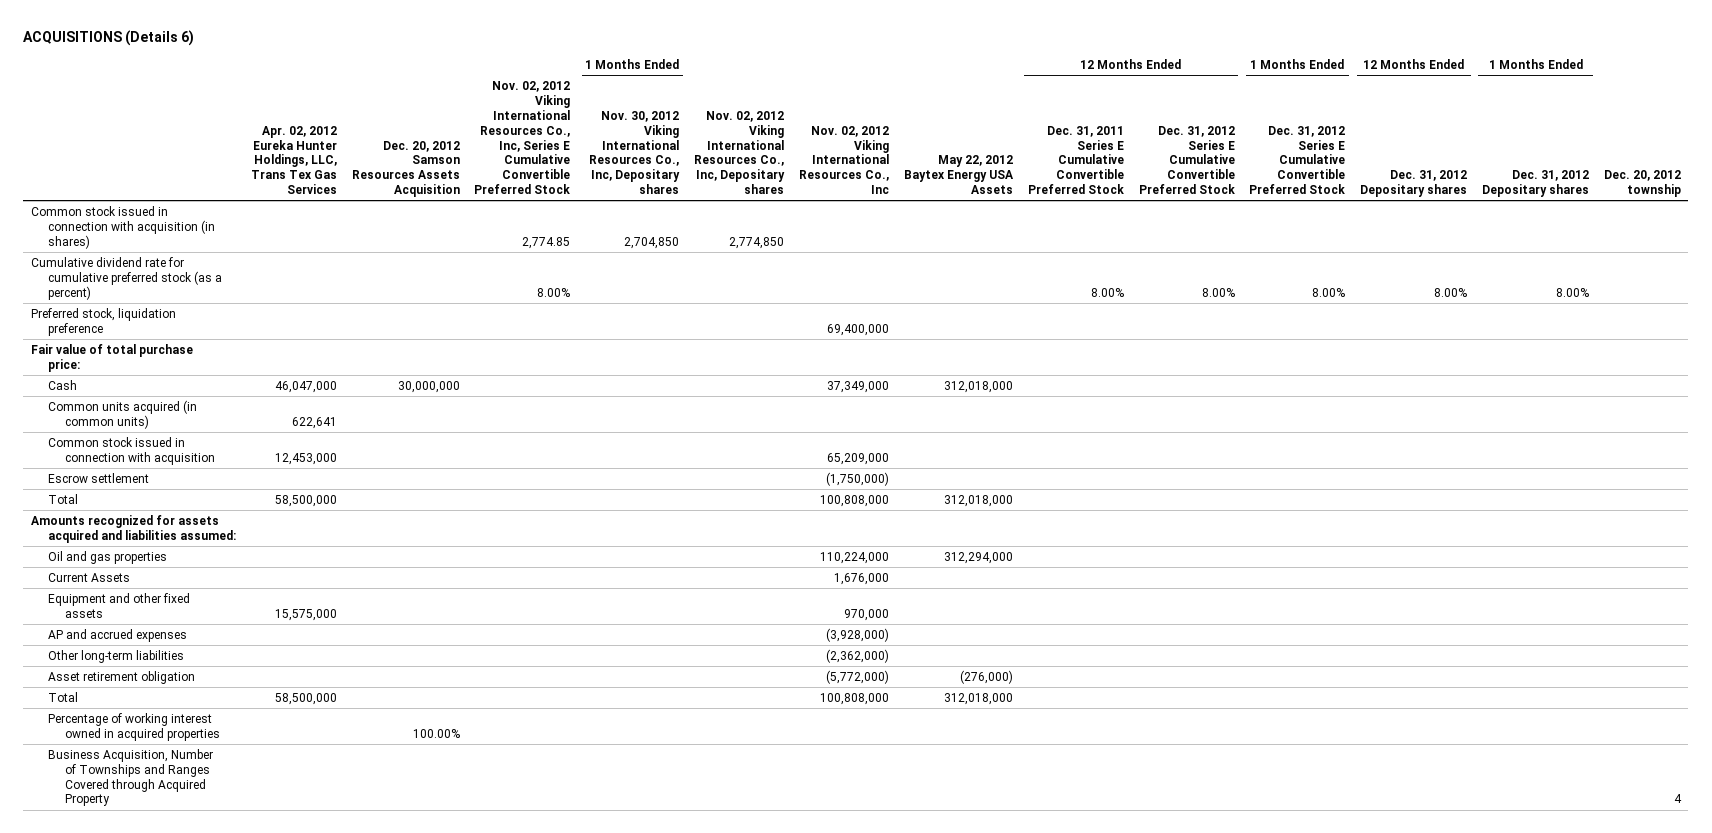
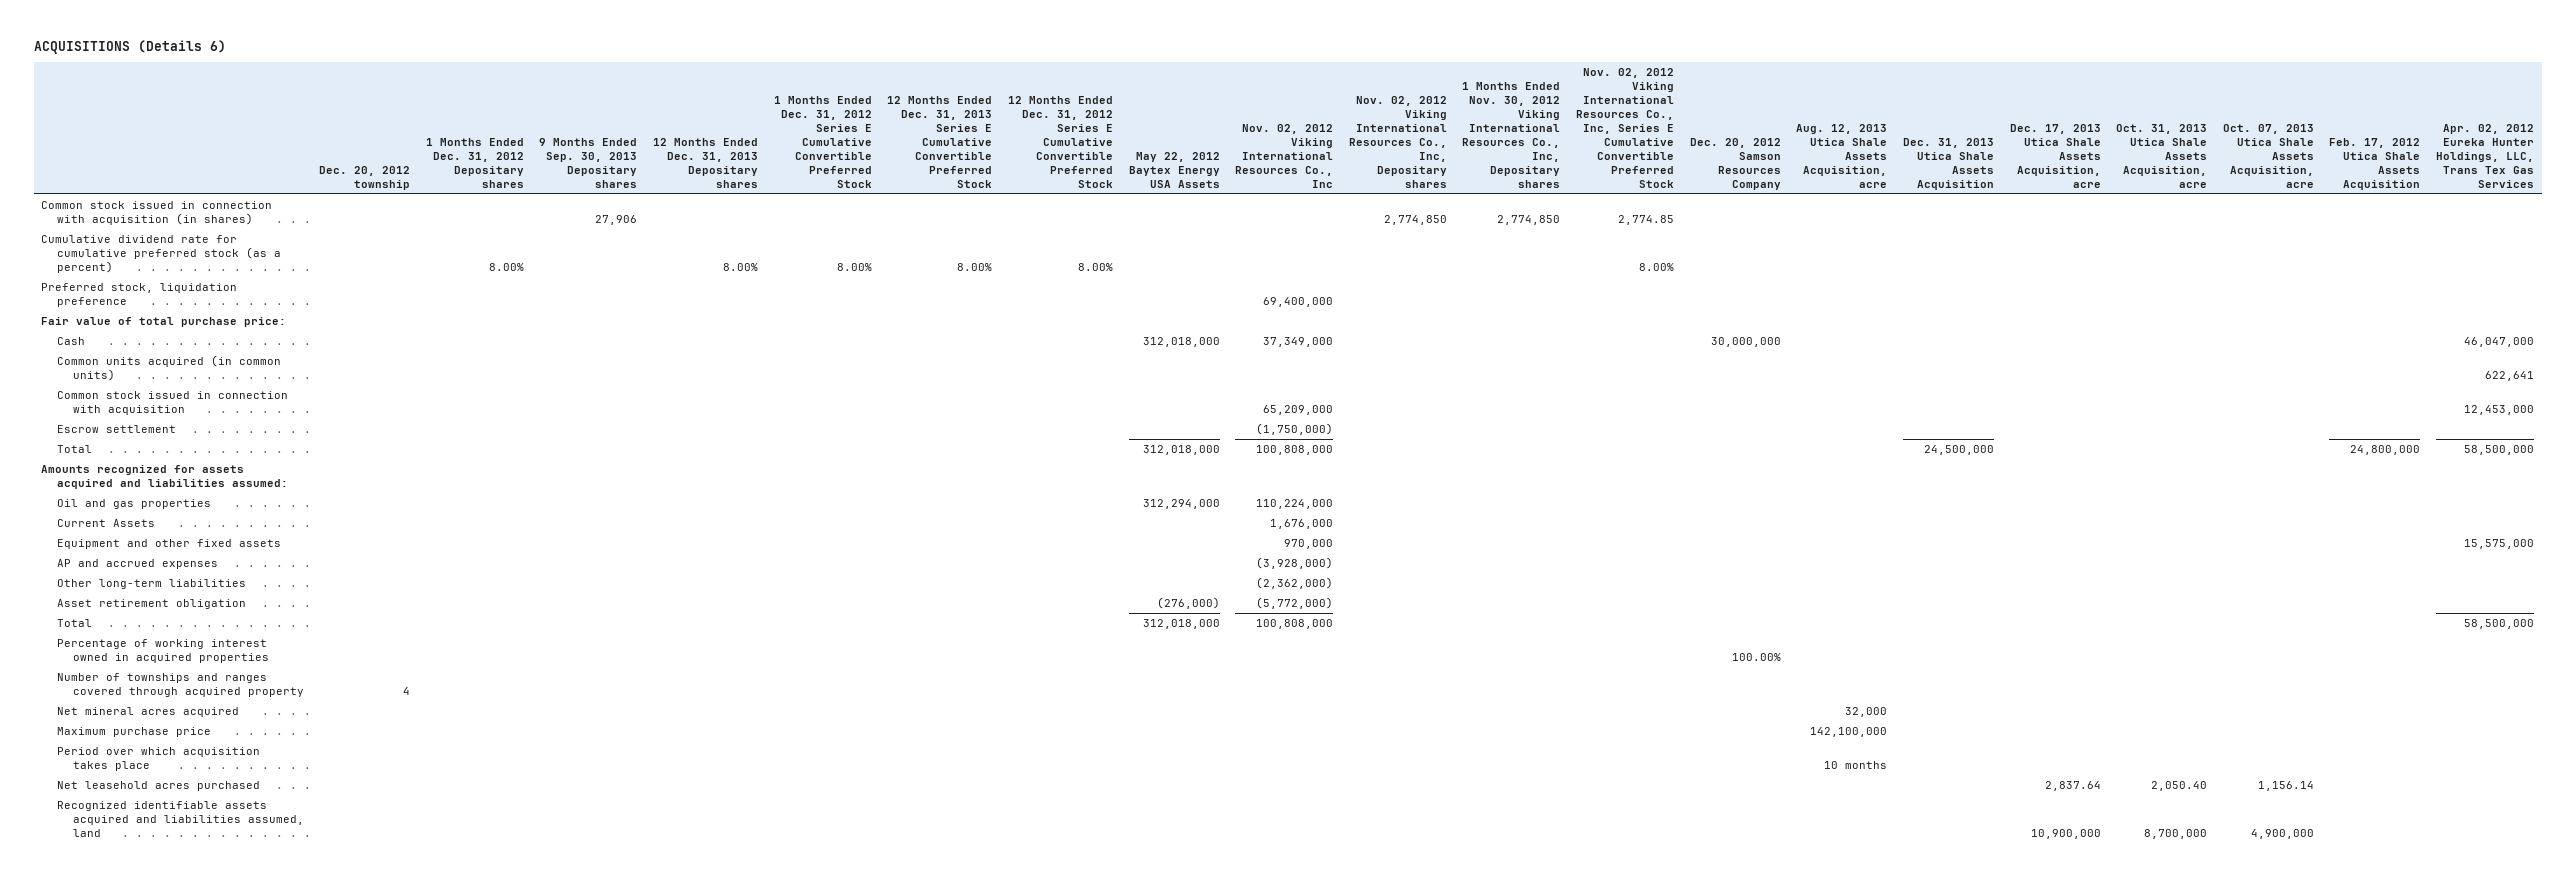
- | Apr. 02, 2012 Eureka Hunter Holdings, LLC, Trans Tex Gas Services | Dec. 20, 2012 Samson Resources Assets Acquisition | Nov. 02, 2012 Viking International Resources Co., Inc, Series E Cumulative Convertible Preferred Stock | 1 Months Ended Nov. 30, 2012 Viking International Resources Co., Inc, Depositary shares | Nov. 02, 2012 Viking International Resources Co., Inc, Depositary shares | Nov. 02, 2012 Viking International Resources Co., Inc | May 22, 2012 Baytex Energy USA Assets | 12 Months Ended Dec. 31, 2011 Series E Cumulative Convertible Preferred Stock | 12 Months Ended Dec. 31, 2012 Series E Cumulative Convertible Preferred Stock | 1 Months Ended Dec. 31, 2012 Series E Cumulative Convertible Preferred Stock | 12 Months Ended Dec. 31, 2012 Depositary shares | 1 Months Ended Dec. 31, 2012 Depositary shares | Dec. 20, 2012 township
+ | Dec. 20, 2012 township | 1 Months Ended Dec. 31, 2012 Depositary shares | 9 Months Ended Sep. 30, 2013 Depositary shares | 12 Months Ended Dec. 31, 2013 Depositary shares | 1 Months Ended Dec. 31, 2012 Series E Cumulative Convertible Preferred Stock | 12 Months Ended Dec. 31, 2013 Series E Cumulative Convertible Preferred Stock | 12 Months Ended Dec. 31, 2012 Series E Cumulative Convertible Preferred Stock | May 22, 2012 Baytex Energy USA Assets | Nov. 02, 2012 Viking International Resources Co., Inc | Nov. 02, 2012 Viking International Resources Co., Inc, Depositary shares | 1 Months Ended Nov. 30, 2012 Viking International Resources Co., Inc, Depositary shares | Nov. 02, 2012 Viking International Resources Co., Inc, Series E Cumulative Convertible Preferred Stock | Dec. 20, 2012 Samson Resources Company | Aug. 12, 2013 Utica Shale Assets Acquisition, acre | Dec. 31, 2013 Utica Shale Assets Acquisition | Dec. 17, 2013 Utica Shale Assets Acquisition, acre | Oct. 31, 2013 Utica Shale Assets Acquisition, acre | Oct. 07, 2013 Utica Shale Assets Acquisition, acre | Feb. 17, 2012 Utica Shale Assets Acquisition | Apr. 02, 2012 Eureka Hunter Holdings, LLC, Trans Tex Gas Services
- Common stock issued in connection with acquisition (in shares) | | | 2,774.85 | 2,704,850 | 2,774,850 | | | | | | | |
+ Common stock issued in connection with acquisition (in shares) | | | 27,906 | | | | | | | 2,774,850 | 2,774,850 | 2,774.85 | | | | | | | |
- Business Acquisition, Number of Townships and Ranges Covered through Acquired Property | | | | | | | | | | | | | 4
+ Number of townships and ranges covered through acquired property | 4 | | | | | | | | | | | | | | | | | | |
+ Net mineral acres acquired | | | | | | | | | | | | | | 32,000 | | | | | |
+ Maximum purchase price | | | | | | | | | | | | | | 142,100,000 | | | | | |
+ Period over which acquisition takes place | | | | | | | | | | | | | | 10 months | | | | | |
+ Net leasehold acres purchased | | | | | | | | | | | | | | | | 2,837.64 | 2,050.40 | 1,156.14 | |
+ Recognized identifiable assets acquired and liabilities assumed, land | | | | | | | | | | | | | | | | 10,900,000 | 8,700,000 | 4,900,000 | |

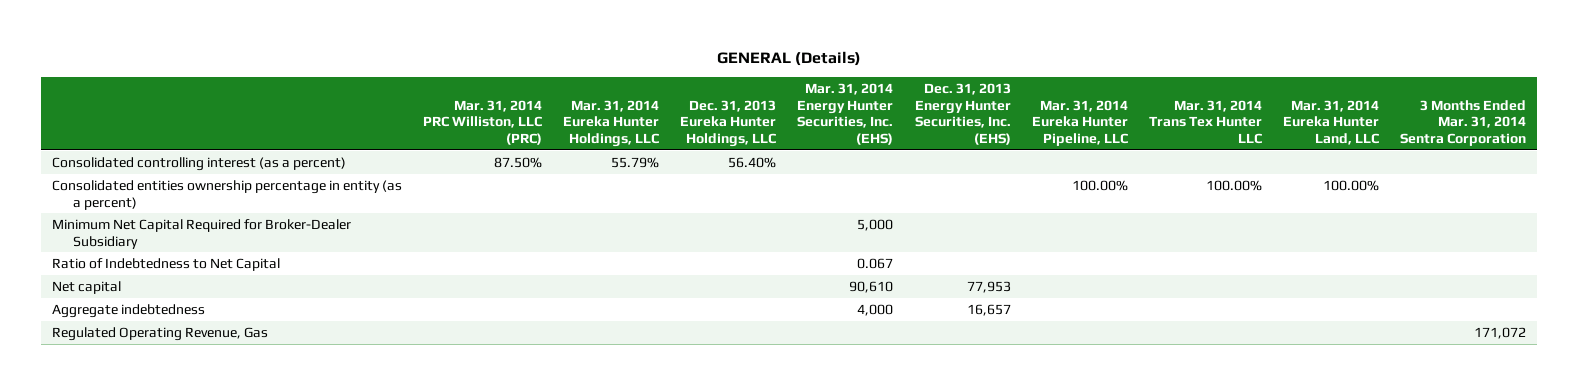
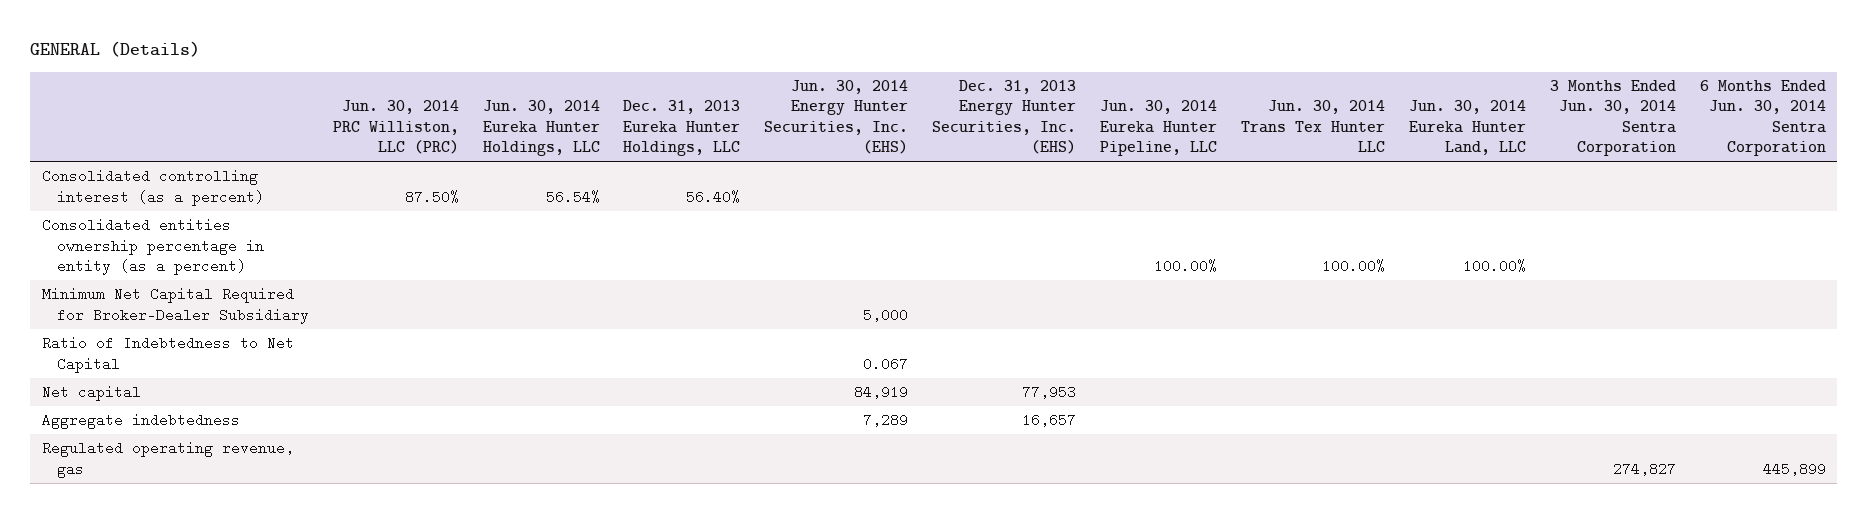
- | Mar. 31, 2014 PRC Williston, LLC (PRC) | Mar. 31, 2014 Eureka Hunter Holdings, LLC | Dec. 31, 2013 Eureka Hunter Holdings, LLC | Mar. 31, 2014 Energy Hunter Securities, Inc. (EHS) | Dec. 31, 2013 Energy Hunter Securities, Inc. (EHS) | Mar. 31, 2014 Eureka Hunter Pipeline, LLC | Mar. 31, 2014 Trans Tex Hunter LLC | Mar. 31, 2014 Eureka Hunter Land, LLC | 3 Months Ended Mar. 31, 2014 Sentra Corporation
+ | Jun. 30, 2014 PRC Williston, LLC (PRC) | Jun. 30, 2014 Eureka Hunter Holdings, LLC | Dec. 31, 2013 Eureka Hunter Holdings, LLC | Jun. 30, 2014 Energy Hunter Securities, Inc. (EHS) | Dec. 31, 2013 Energy Hunter Securities, Inc. (EHS) | Jun. 30, 2014 Eureka Hunter Pipeline, LLC | Jun. 30, 2014 Trans Tex Hunter LLC | Jun. 30, 2014 Eureka Hunter Land, LLC | 3 Months Ended Jun. 30, 2014 Sentra Corporation | 6 Months Ended Jun. 30, 2014 Sentra Corporation
- Regulated Operating Revenue, Gas | | | | | | | | | 171,072
+ Regulated operating revenue, gas | | | | | | | | | 274,827 | 445,899

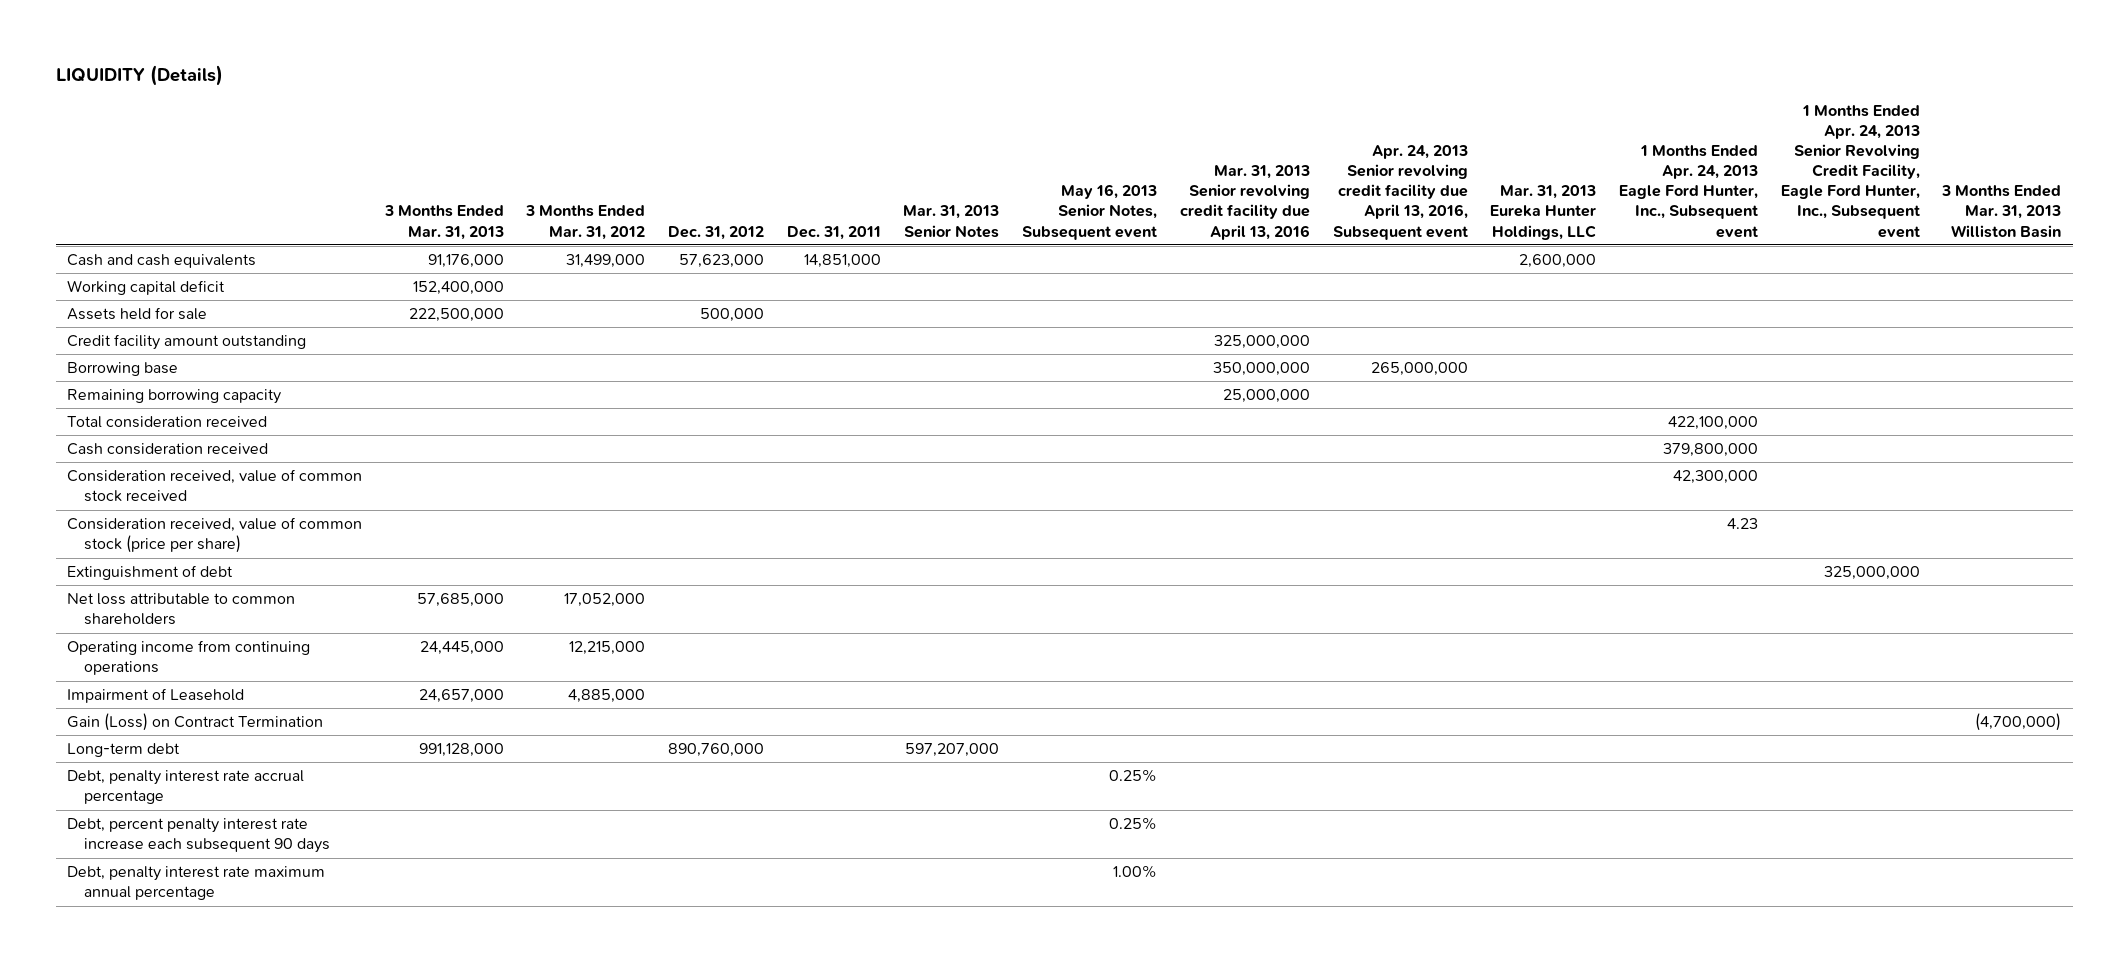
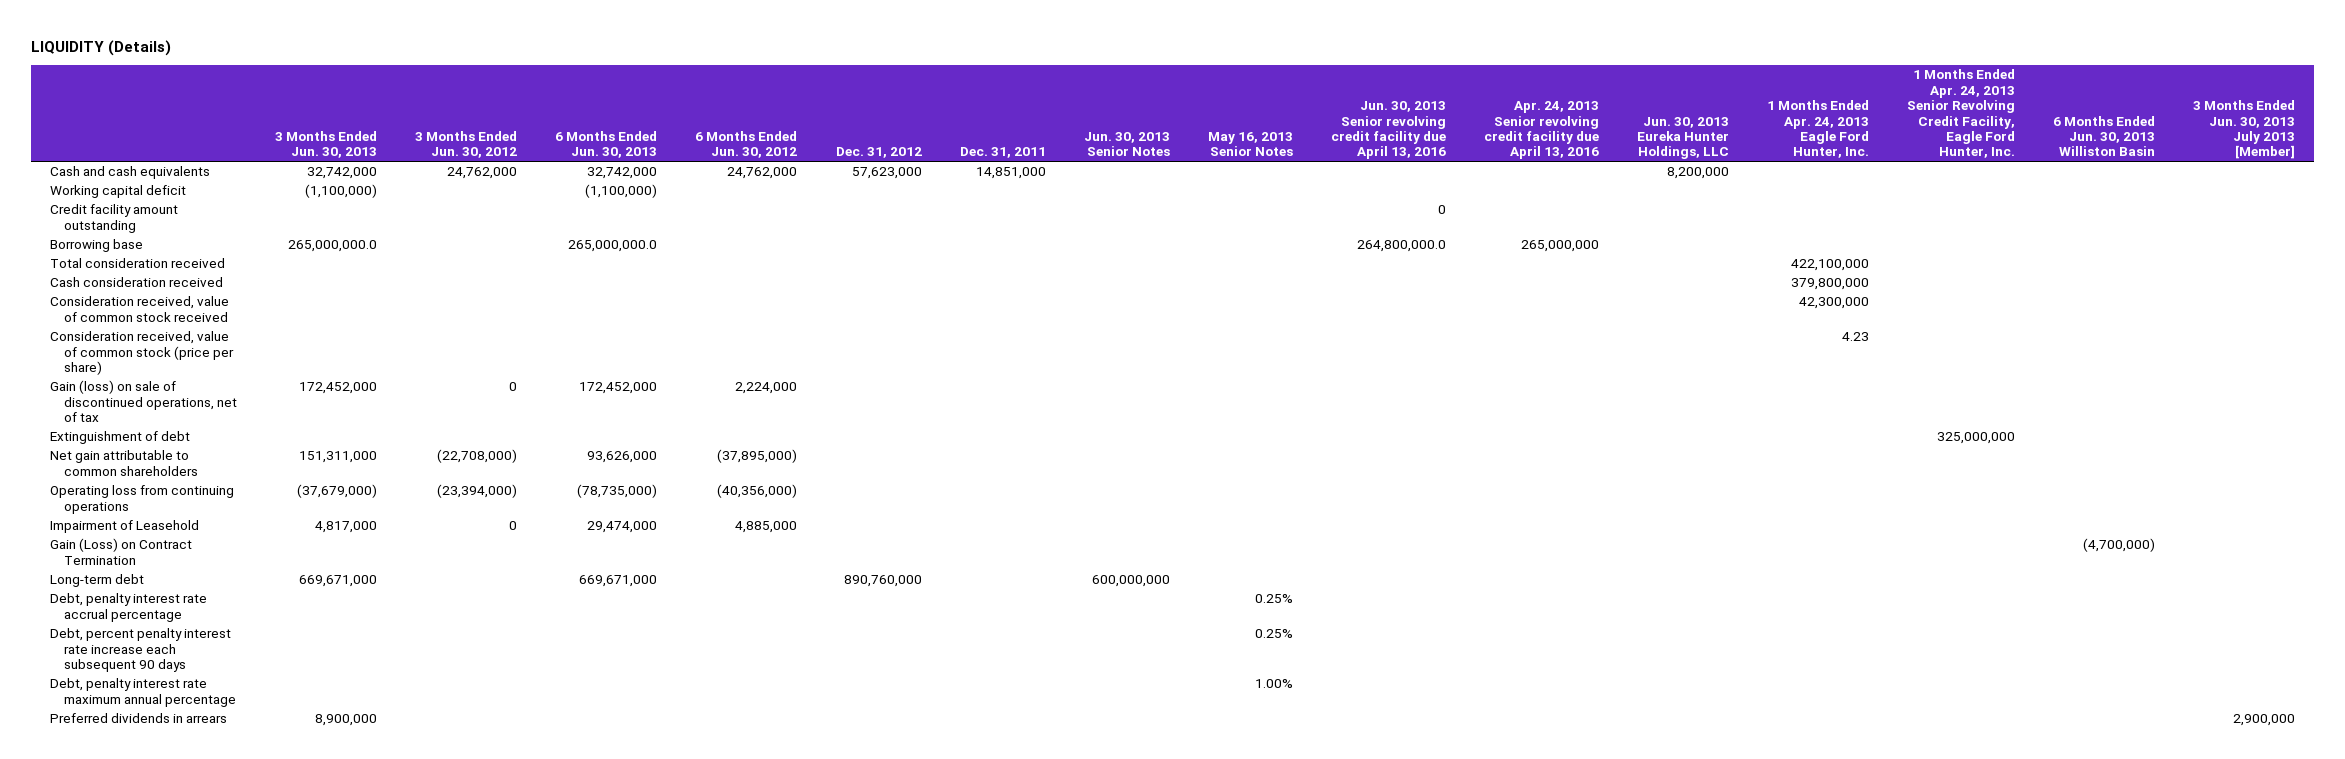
- | 3 Months Ended Mar. 31, 2013 | 3 Months Ended Mar. 31, 2012 | Dec. 31, 2012 | Dec. 31, 2011 | Mar. 31, 2013 Senior Notes | May 16, 2013 Senior Notes, Subsequent event | Mar. 31, 2013 Senior revolving credit facility due April 13, 2016 | Apr. 24, 2013 Senior revolving credit facility due April 13, 2016, Subsequent event | Mar. 31, 2013 Eureka Hunter Holdings, LLC | 1 Months Ended Apr. 24, 2013 Eagle Ford Hunter, Inc., Subsequent event | 1 Months Ended Apr. 24, 2013 Senior Revolving Credit Facility, Eagle Ford Hunter, Inc., Subsequent event | 3 Months Ended Mar. 31, 2013 Williston Basin
+ | 3 Months Ended Jun. 30, 2013 | 3 Months Ended Jun. 30, 2012 | 6 Months Ended Jun. 30, 2013 | 6 Months Ended Jun. 30, 2012 | Dec. 31, 2012 | Dec. 31, 2011 | Jun. 30, 2013 Senior Notes | May 16, 2013 Senior Notes | Jun. 30, 2013 Senior revolving credit facility due April 13, 2016 | Apr. 24, 2013 Senior revolving credit facility due April 13, 2016 | Jun. 30, 2013 Eureka Hunter Holdings, LLC | 1 Months Ended Apr. 24, 2013 Eagle Ford Hunter, Inc. | 1 Months Ended Apr. 24, 2013 Senior Revolving Credit Facility, Eagle Ford Hunter, Inc. | 6 Months Ended Jun. 30, 2013 Williston Basin | 3 Months Ended Jun. 30, 2013 July 2013 [Member]
- Assets held for sale | 222,500,000 | | 500,000 | | | | | | | | |
- Remaining borrowing capacity | | | | | | | 25,000,000 | | | | |
+ Gain (loss) on sale of discontinued operations, net of tax | 172,452,000 | 0 | 172,452,000 | 2,224,000 | | | | | | | | | | |
- Net loss attributable to common shareholders | 57,685,000 | 17,052,000 | | | | | | | | | |
- Operating income from continuing operations | 24,445,000 | 12,215,000 | | | | | | | | | |
+ Net gain attributable to common shareholders | 151,311,000 | (22,708,000) | 93,626,000 | (37,895,000) | | | | | | | | | | |
+ Operating loss from continuing operations | (37,679,000) | (23,394,000) | (78,735,000) | (40,356,000) | | | | | | | | | | |
+ Preferred dividends in arrears | 8,900,000 | | | | | | | | | | | | | | 2,900,000

